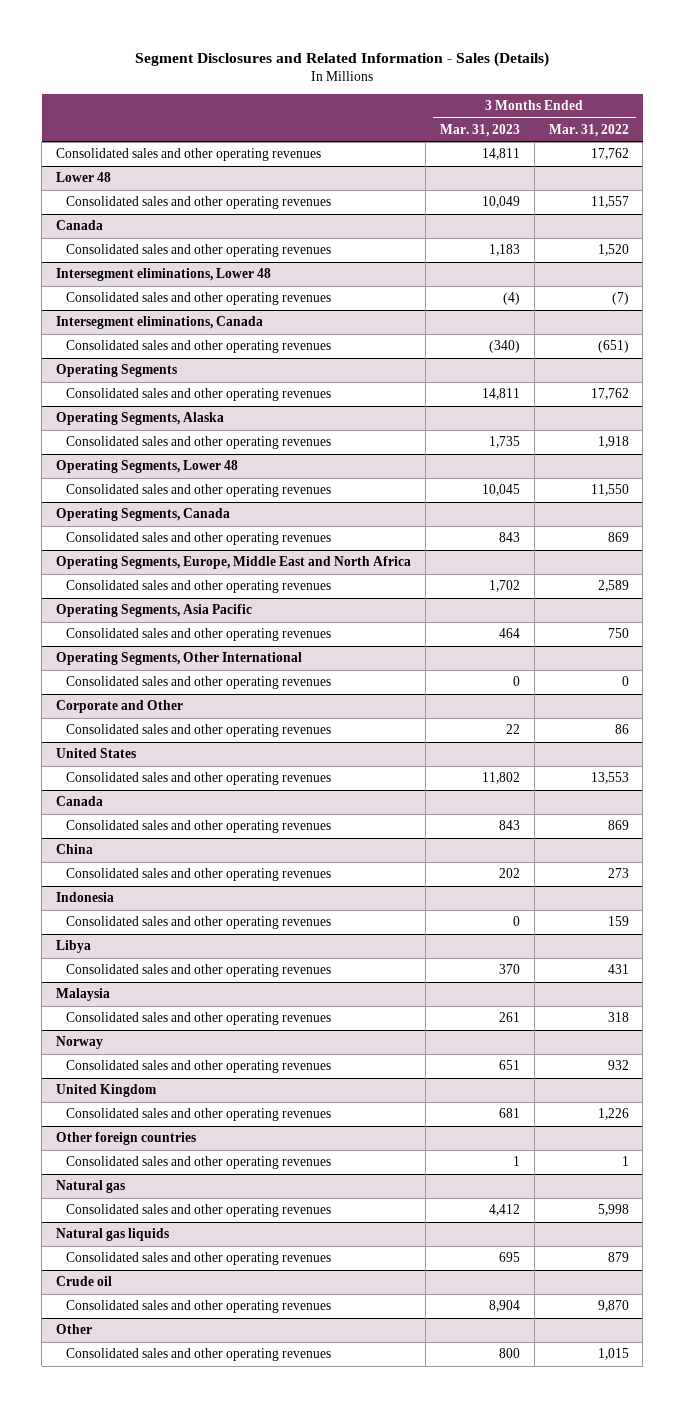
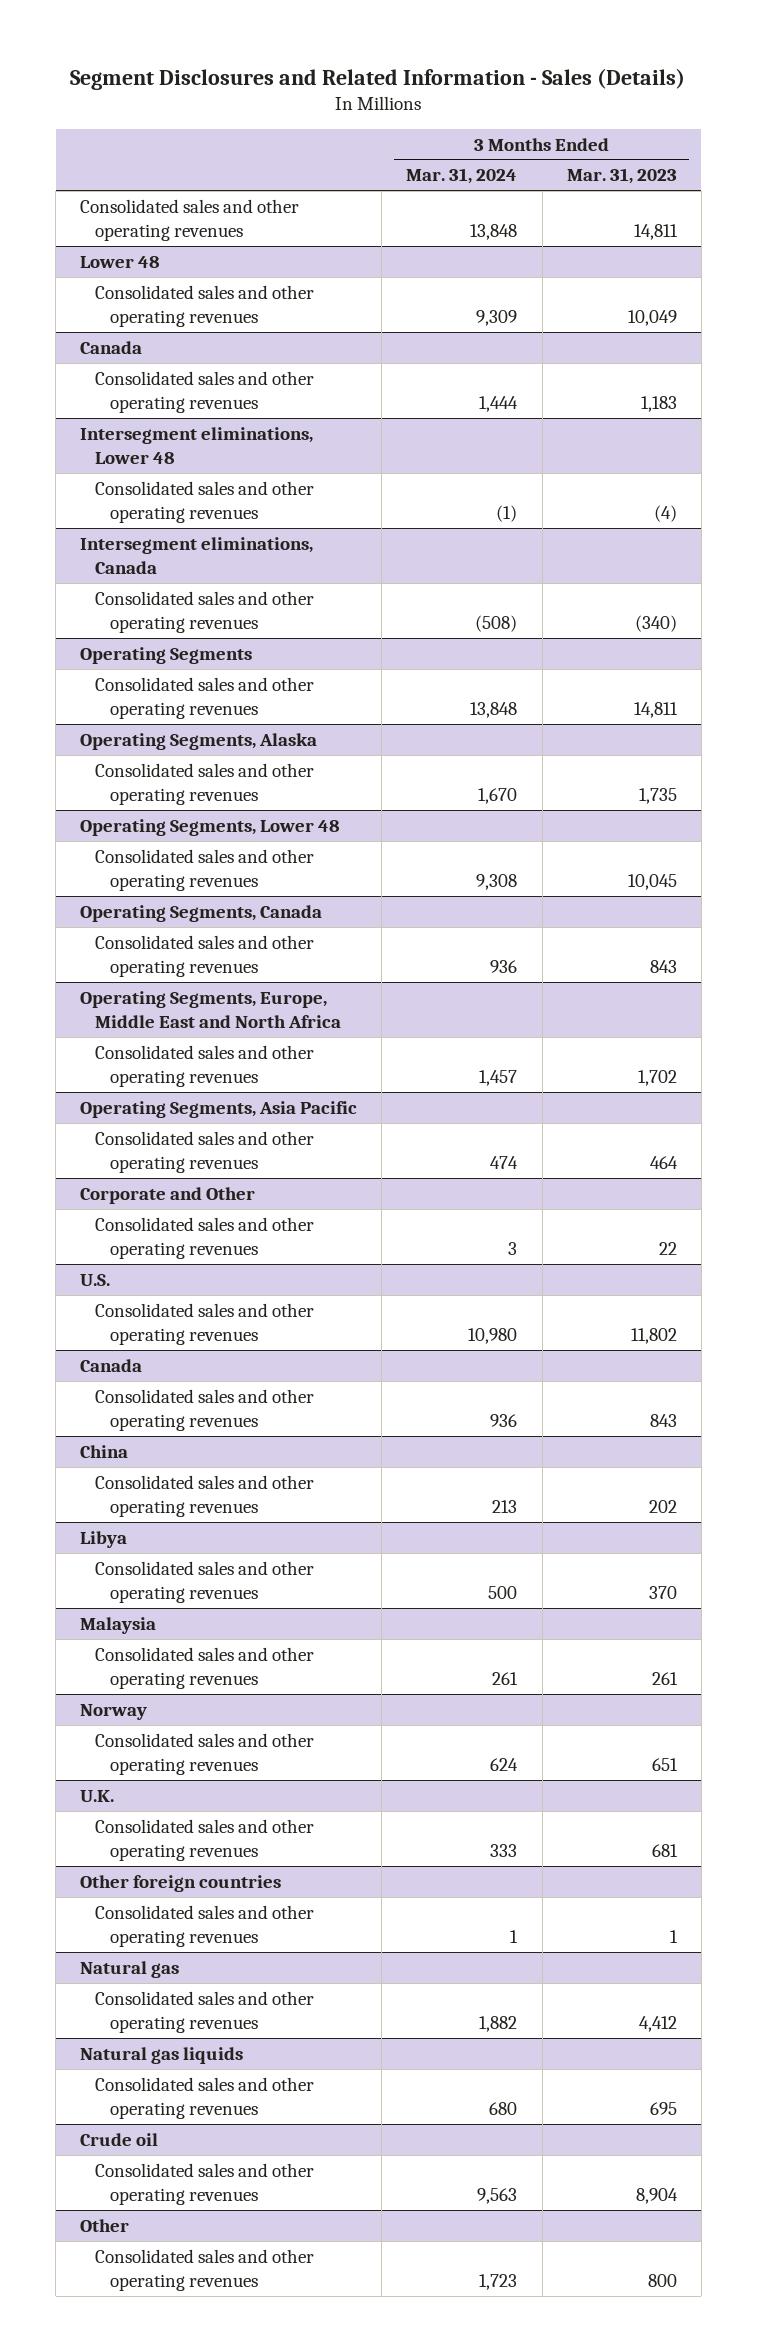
- | 3 Months Ended Mar. 31, 2023 | 3 Months Ended Mar. 31, 2022
+ | 3 Months Ended Mar. 31, 2024 | 3 Months Ended Mar. 31, 2023
- Operating Segments, Other International
- Consolidated sales and other operating revenues | 0 | 0
- United States
+ U.S.
- Indonesia
- Consolidated sales and other operating revenues | 0 | 159
- United Kingdom
+ U.K.

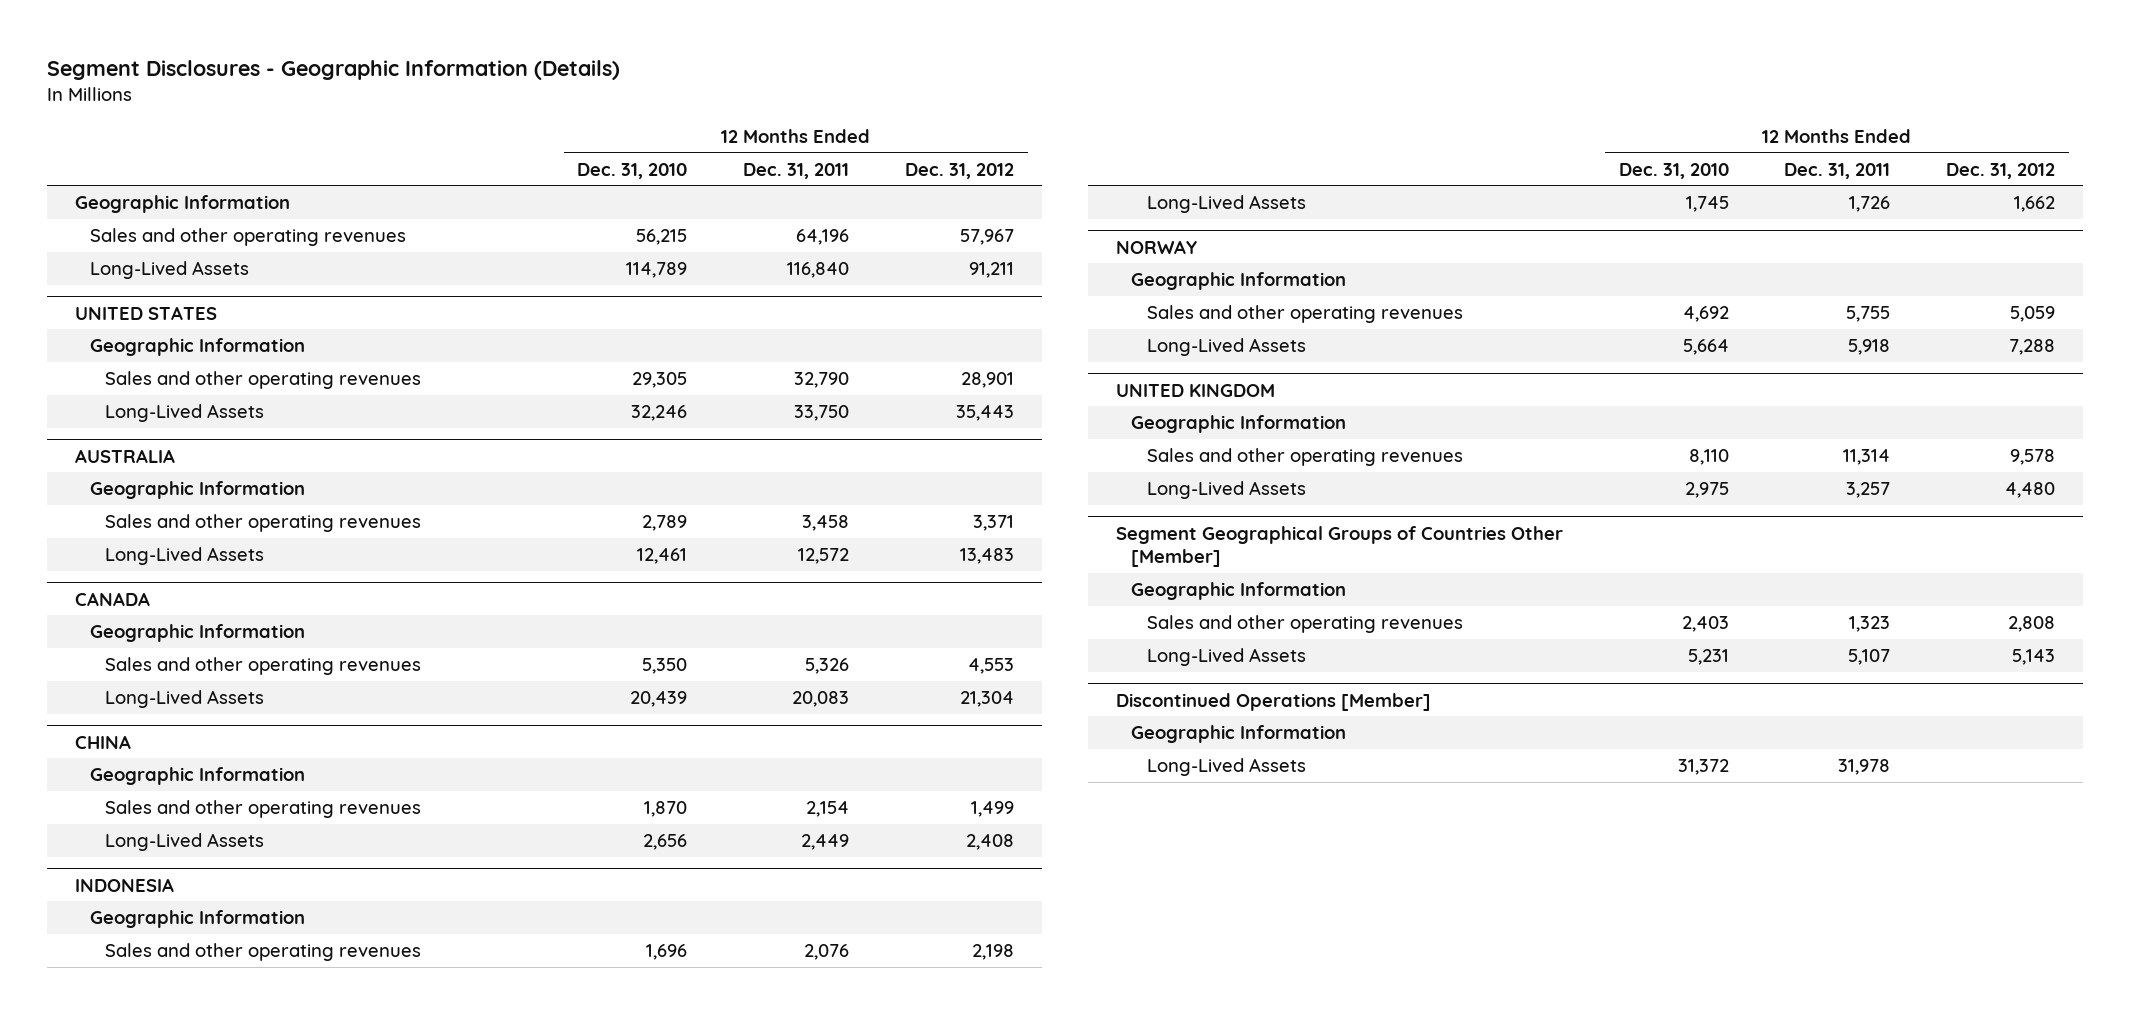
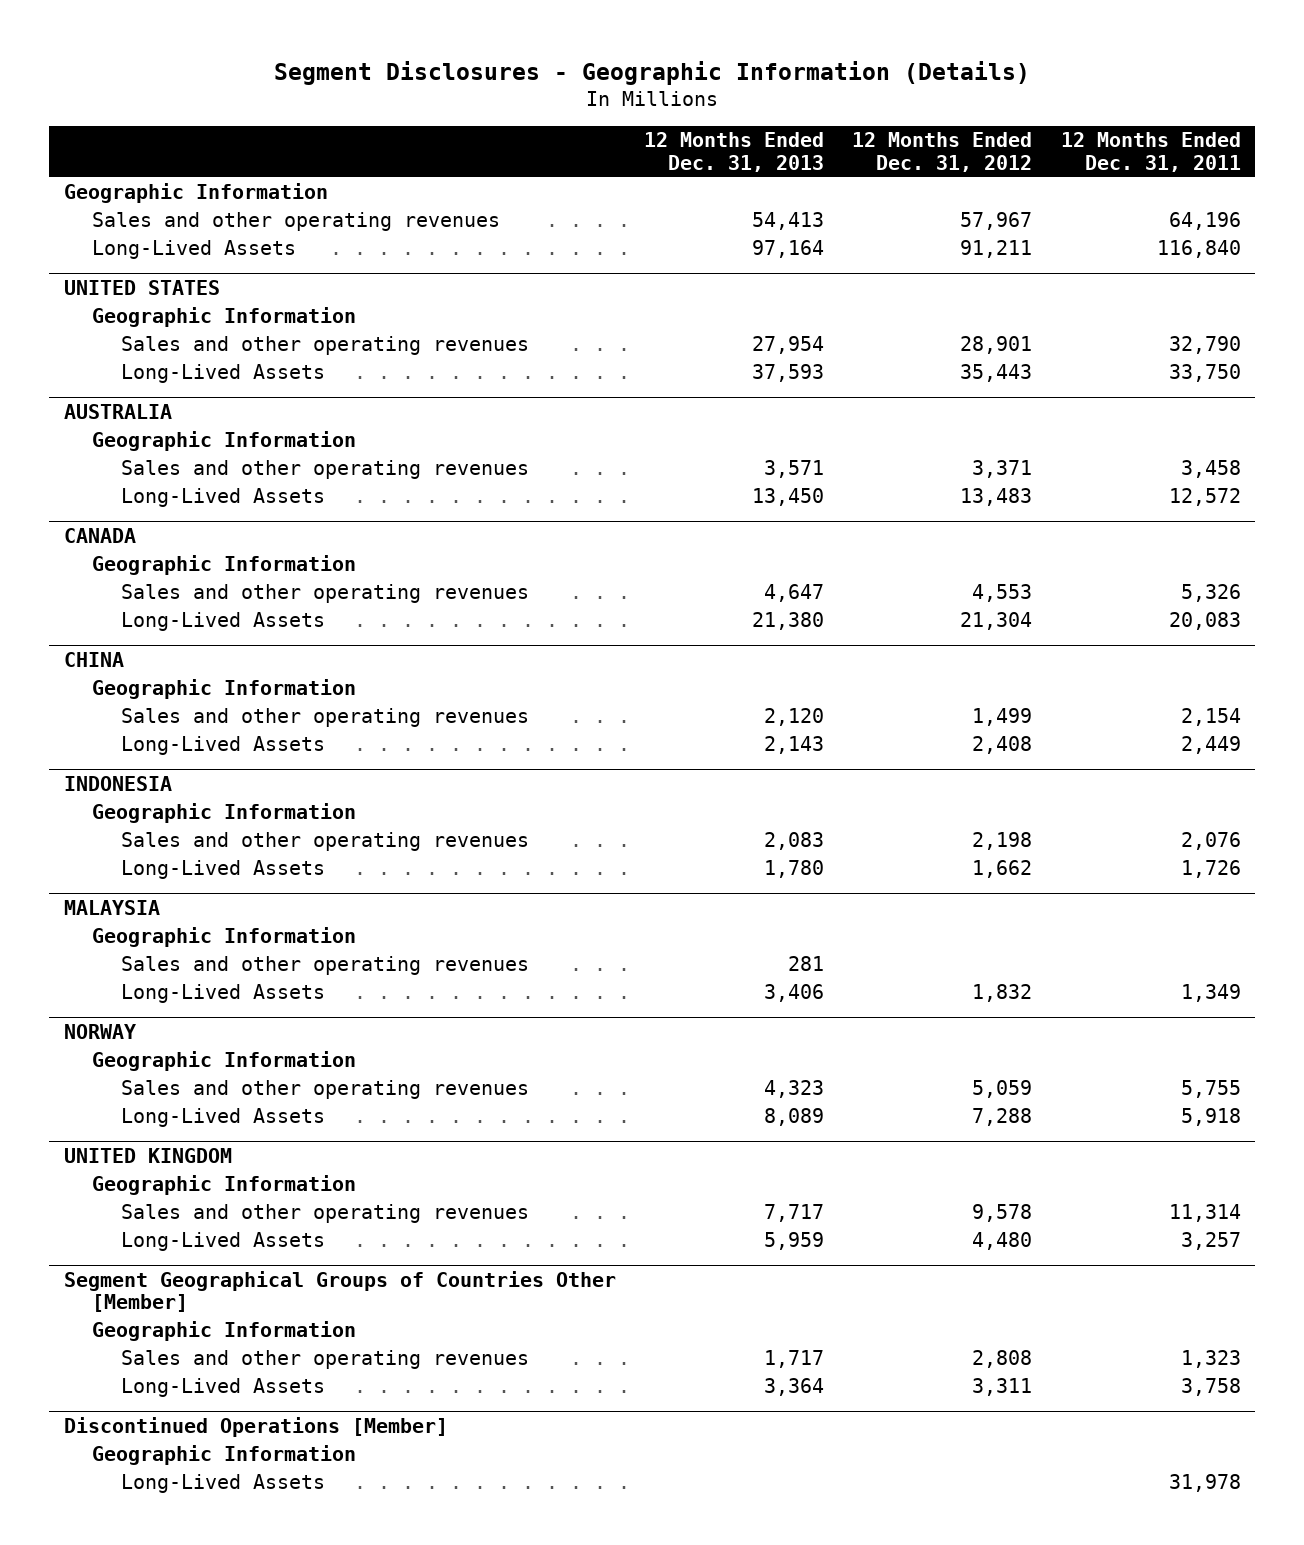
- | 12 Months Ended Dec. 31, 2010 | 12 Months Ended Dec. 31, 2011 | 12 Months Ended Dec. 31, 2012
+ | 12 Months Ended Dec. 31, 2013 | 12 Months Ended Dec. 31, 2012 | 12 Months Ended Dec. 31, 2011
+ MALAYSIA
+ Geographic Information
+ Sales and other operating revenues | 281 | |
+ Long-Lived Assets | 3,406 | 1,832 | 1,349
@ Segment Geographical Groups of Countries Other [Member]
- Long-Lived Assets | 5,231 | 5,107 | 5,143
+ Long-Lived Assets | 3,364 | 3,311 | 3,758

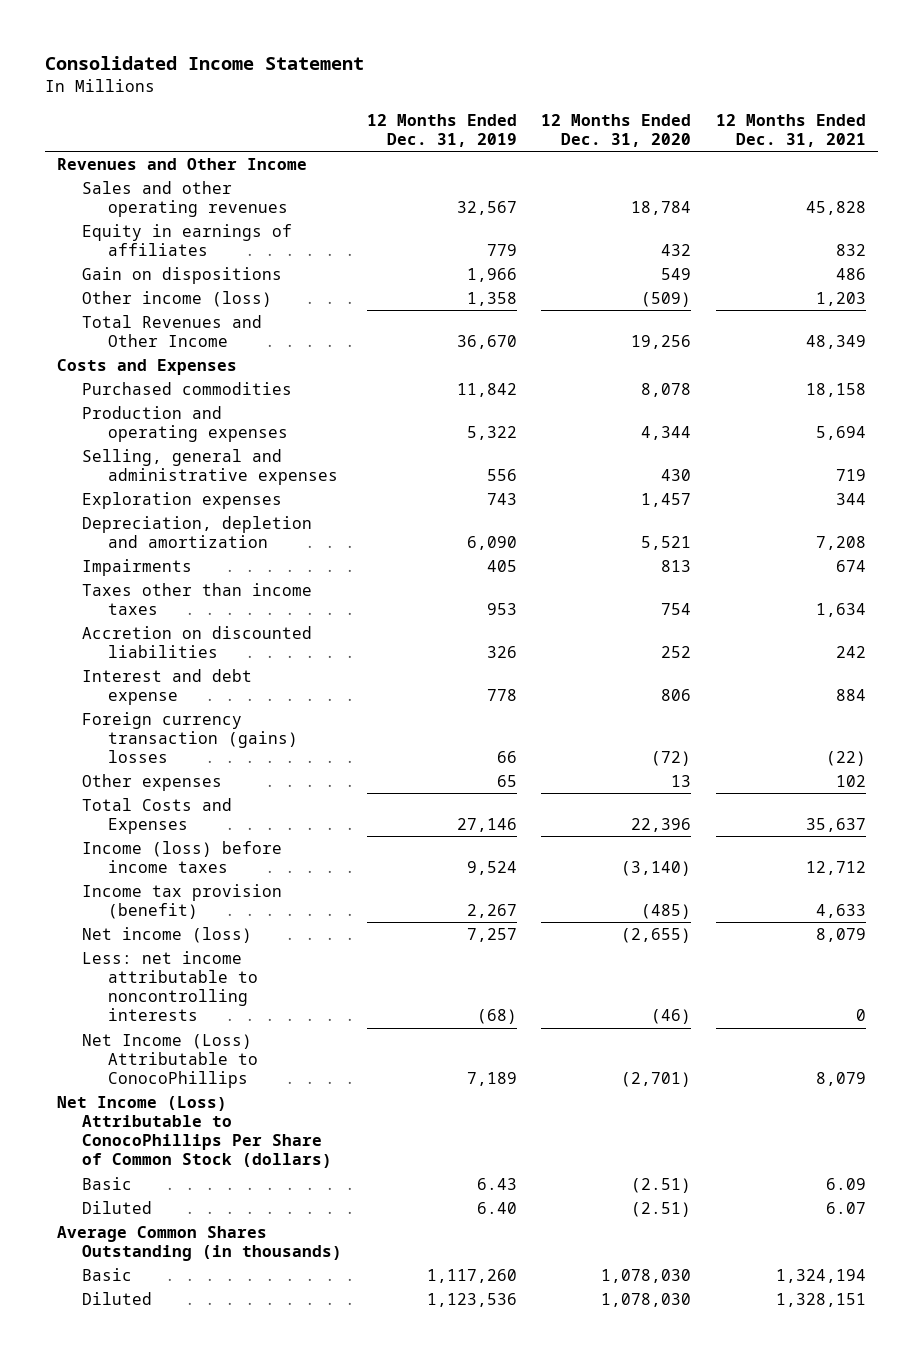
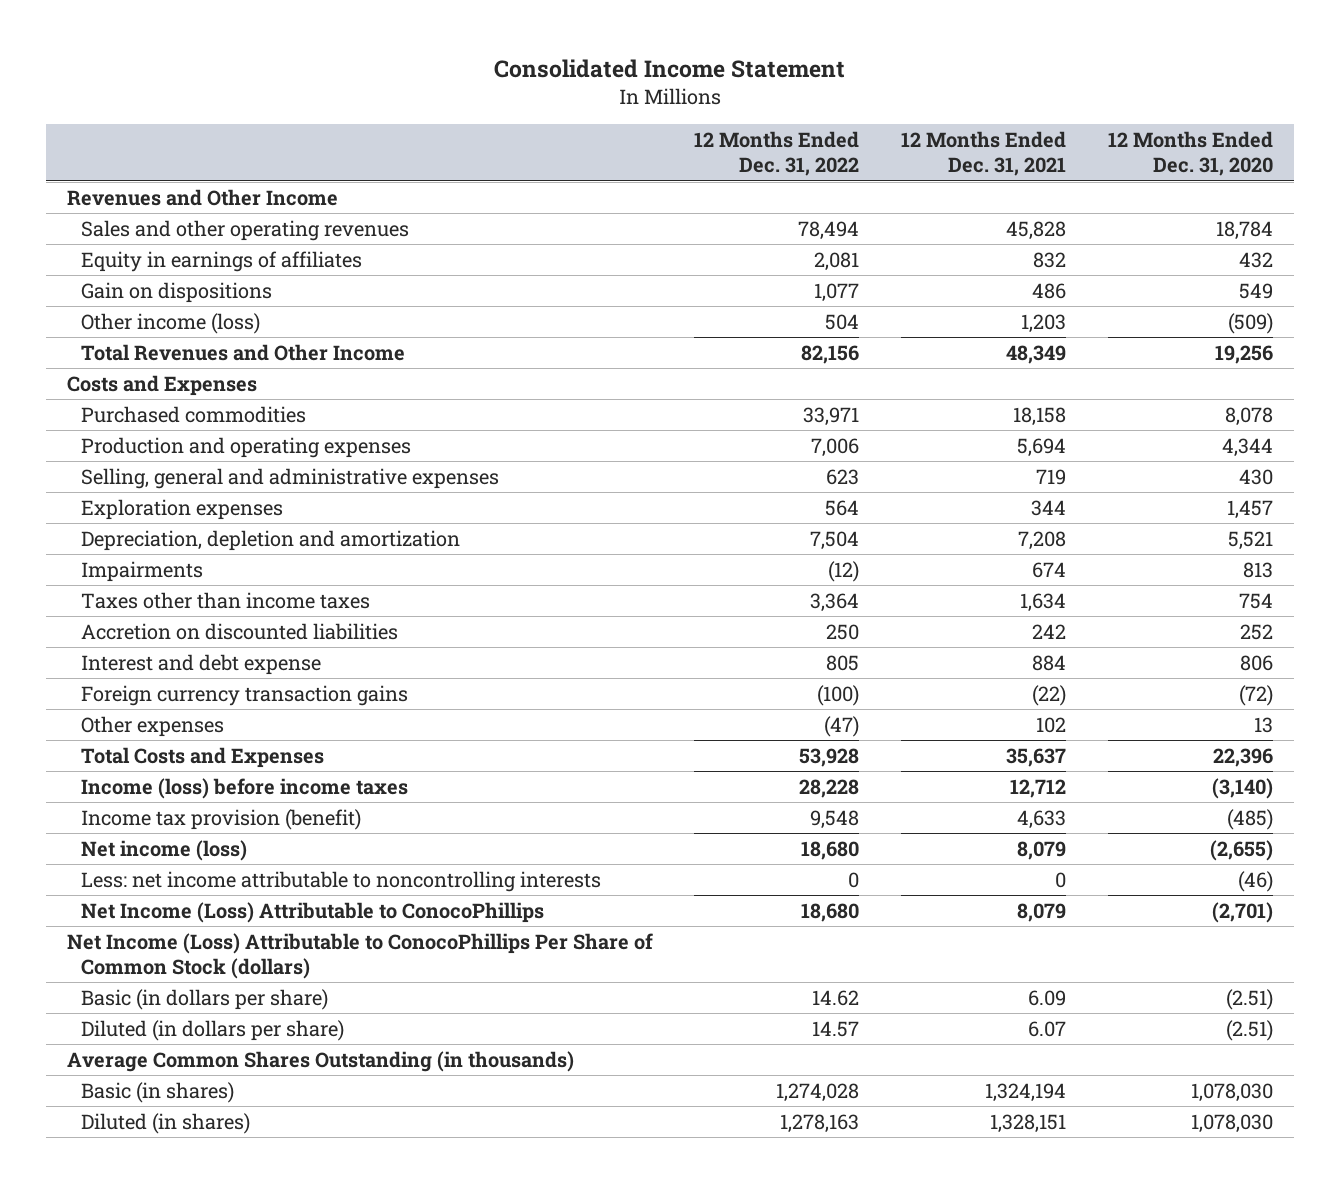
- | 12 Months Ended Dec. 31, 2019 | 12 Months Ended Dec. 31, 2020 | 12 Months Ended Dec. 31, 2021
+ | 12 Months Ended Dec. 31, 2022 | 12 Months Ended Dec. 31, 2021 | 12 Months Ended Dec. 31, 2020
- Foreign currency transaction (gains) losses | 66 | (72) | (22)
+ Foreign currency transaction gains | (100) | (22) | (72)
- Basic | 6.43 | (2.51) | 6.09
- Diluted | 6.40 | (2.51) | 6.07
+ Basic (in dollars per share) | 14.62 | 6.09 | (2.51)
+ Diluted (in dollars per share) | 14.57 | 6.07 | (2.51)
- Basic | 1,117,260 | 1,078,030 | 1,324,194
- Diluted | 1,123,536 | 1,078,030 | 1,328,151
+ Basic (in shares) | 1,274,028 | 1,324,194 | 1,078,030
+ Diluted (in shares) | 1,278,163 | 1,328,151 | 1,078,030

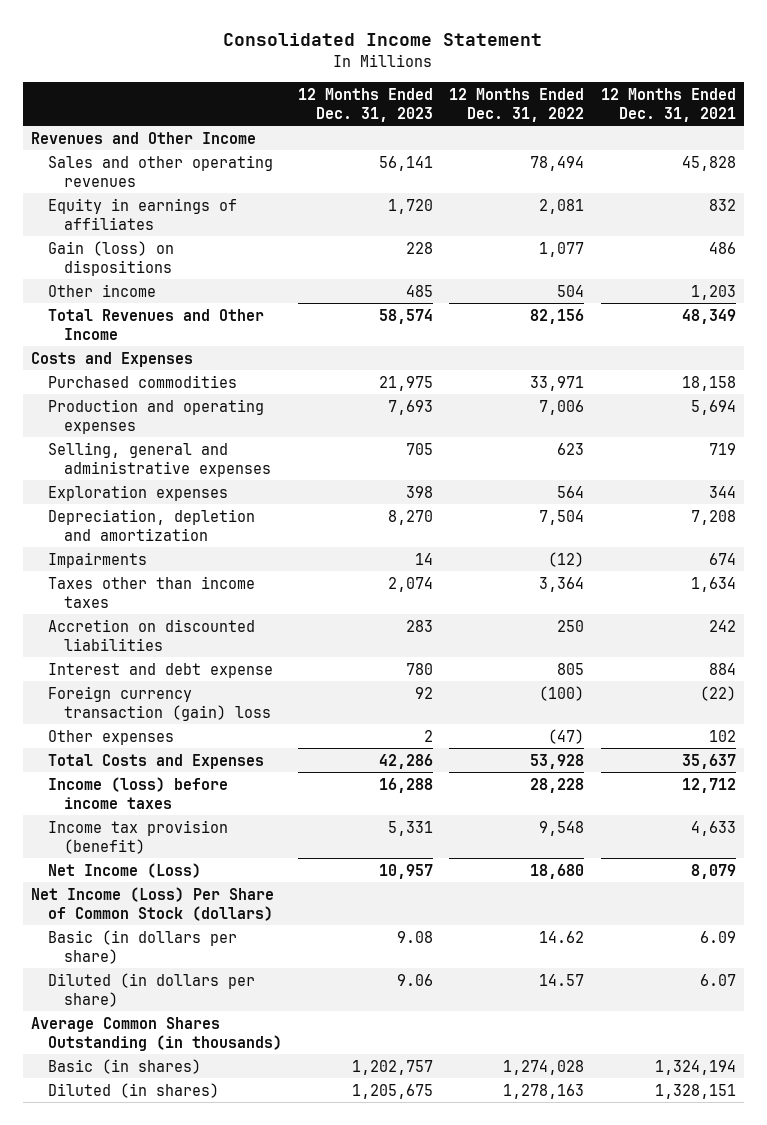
- | 12 Months Ended Dec. 31, 2022 | 12 Months Ended Dec. 31, 2021 | 12 Months Ended Dec. 31, 2020
+ | 12 Months Ended Dec. 31, 2023 | 12 Months Ended Dec. 31, 2022 | 12 Months Ended Dec. 31, 2021
- Gain on dispositions | 1,077 | 486 | 549
- Other income (loss) | 504 | 1,203 | (509)
+ Gain (loss) on dispositions | 228 | 1,077 | 486
+ Other income | 485 | 504 | 1,203
- Foreign currency transaction gains | (100) | (22) | (72)
+ Foreign currency transaction (gain) loss | 92 | (100) | (22)
- Net income (loss) | 18,680 | 8,079 | (2,655)
- Less: net income attributable to noncontrolling interests | 0 | 0 | (46)
- Net Income (Loss) Attributable to ConocoPhillips | 18,680 | 8,079 | (2,701)
- Net Income (Loss) Attributable to ConocoPhillips Per Share of Common Stock (dollars)
+ Net Income (Loss) | 10,957 | 18,680 | 8,079
+ Net Income (Loss) Per Share of Common Stock (dollars)

